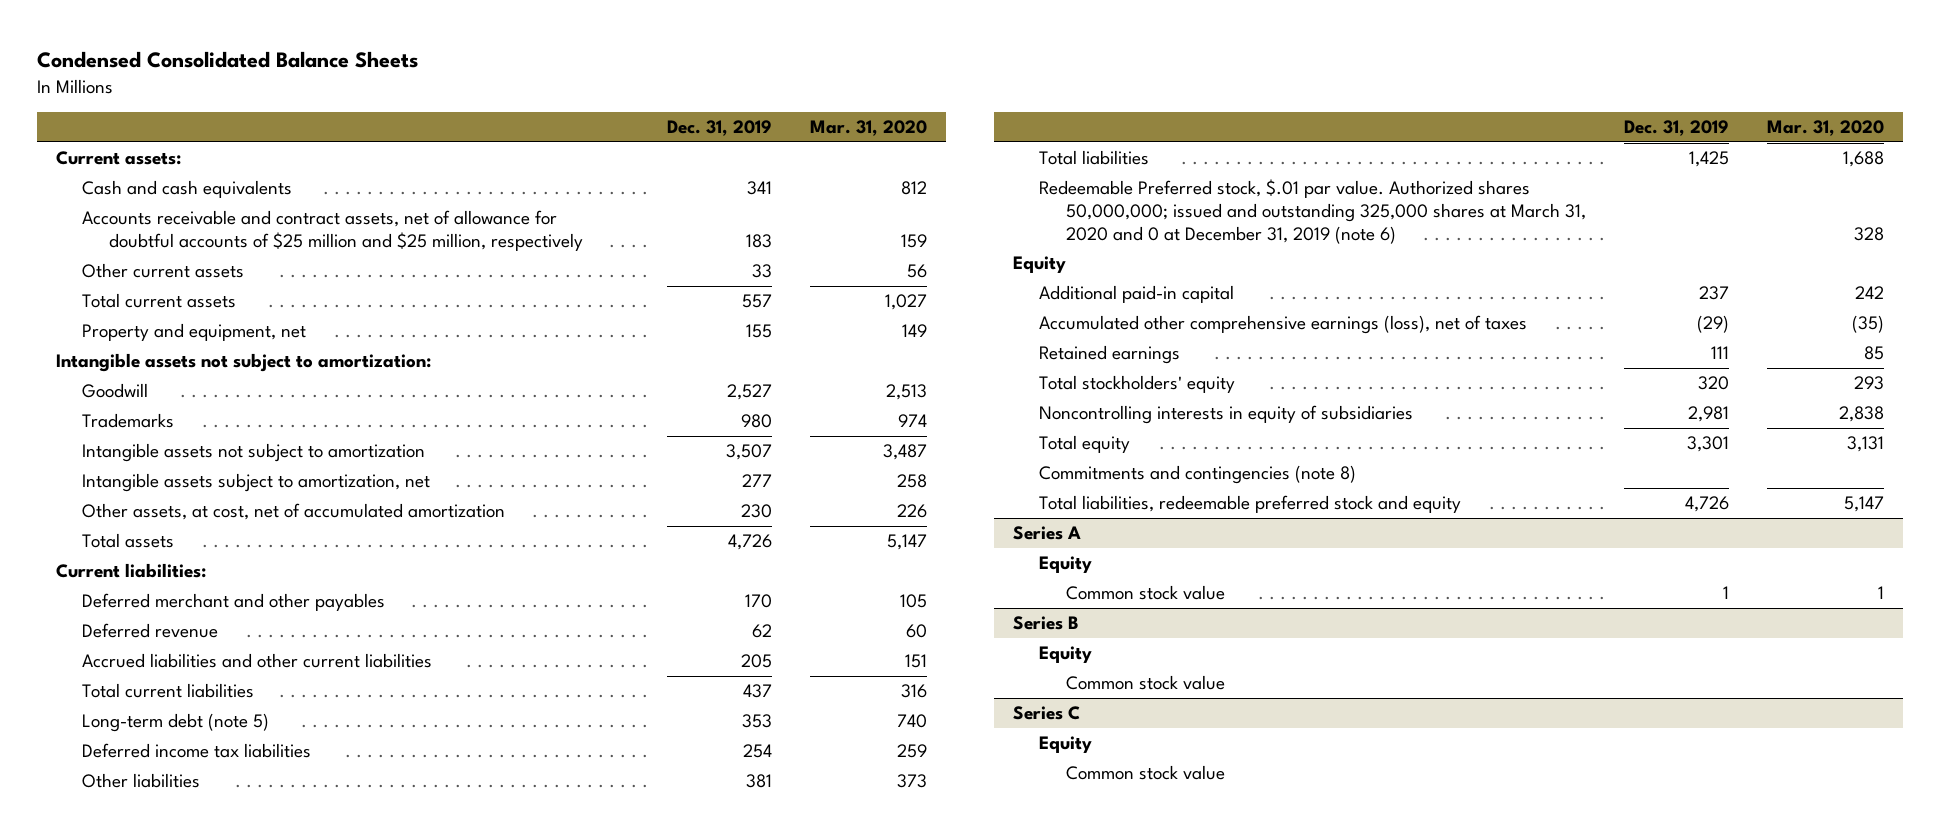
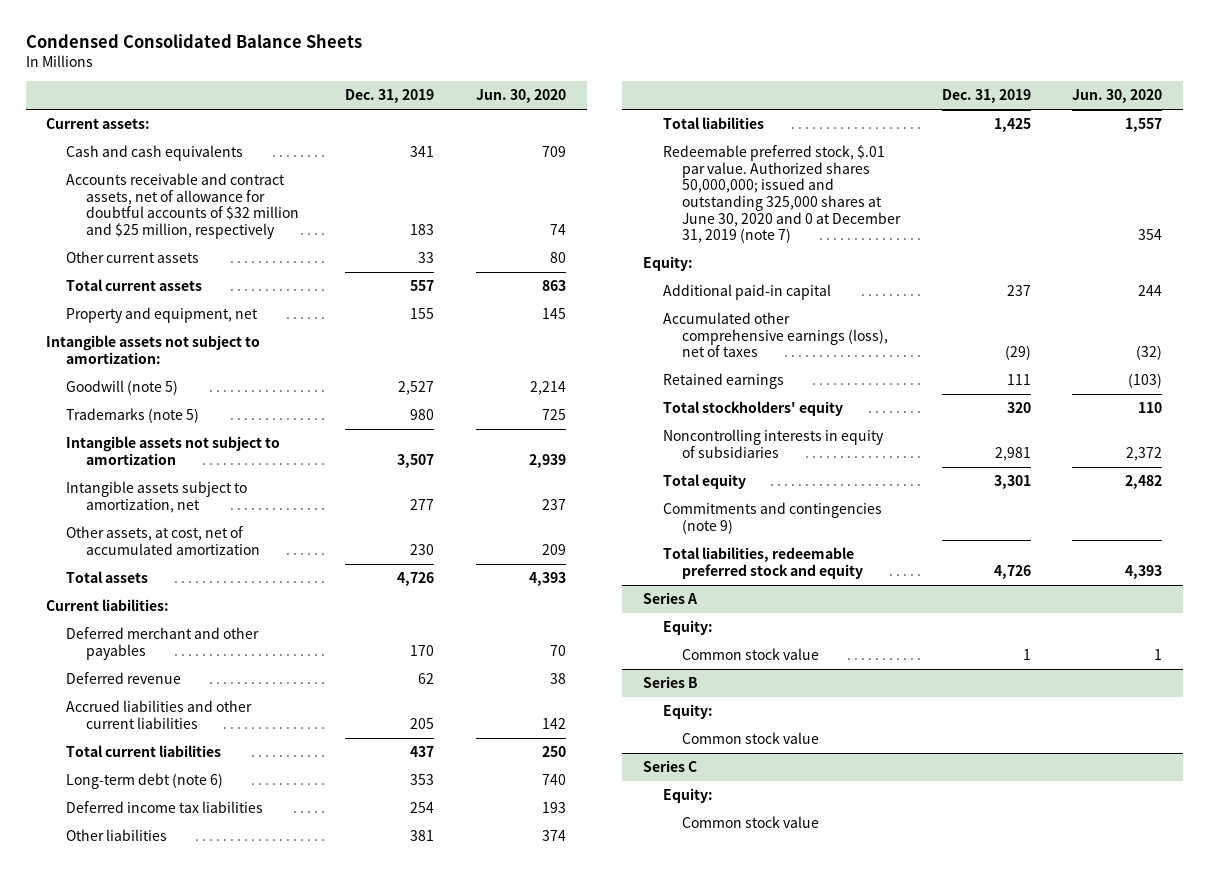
- | Dec. 31, 2019 | Mar. 31, 2020
+ | Dec. 31, 2019 | Jun. 30, 2020
- Accounts receivable and contract assets, net of allowance for doubtful accounts of $25 million and $25 million, respectively | 183 | 159
+ Accounts receivable and contract assets, net of allowance for doubtful accounts of $32 million and $25 million, respectively | 183 | 74
- Goodwill | 2,527 | 2,513
- Trademarks | 980 | 974
+ Goodwill (note 5) | 2,527 | 2,214
+ Trademarks (note 5) | 980 | 725
- Long-term debt (note 5) | 353 | 740
+ Long-term debt (note 6) | 353 | 740
- Redeemable Preferred stock, $.01 par value. Authorized shares 50,000,000; issued and outstanding 325,000 shares at March 31, 2020 and 0 at December 31, 2019 (note 6) | | 328
- Equity
+ Redeemable preferred stock, $.01 par value. Authorized shares 50,000,000; issued and outstanding 325,000 shares at June 30, 2020 and 0 at December 31, 2019 (note 7) | | 354
+ Equity:
- Commitments and contingencies (note 8)
+ Commitments and contingencies (note 9)
@ Series A
- Equity
+ Equity:
@ Series B
- Equity
+ Equity:
@ Series C
- Equity
+ Equity:

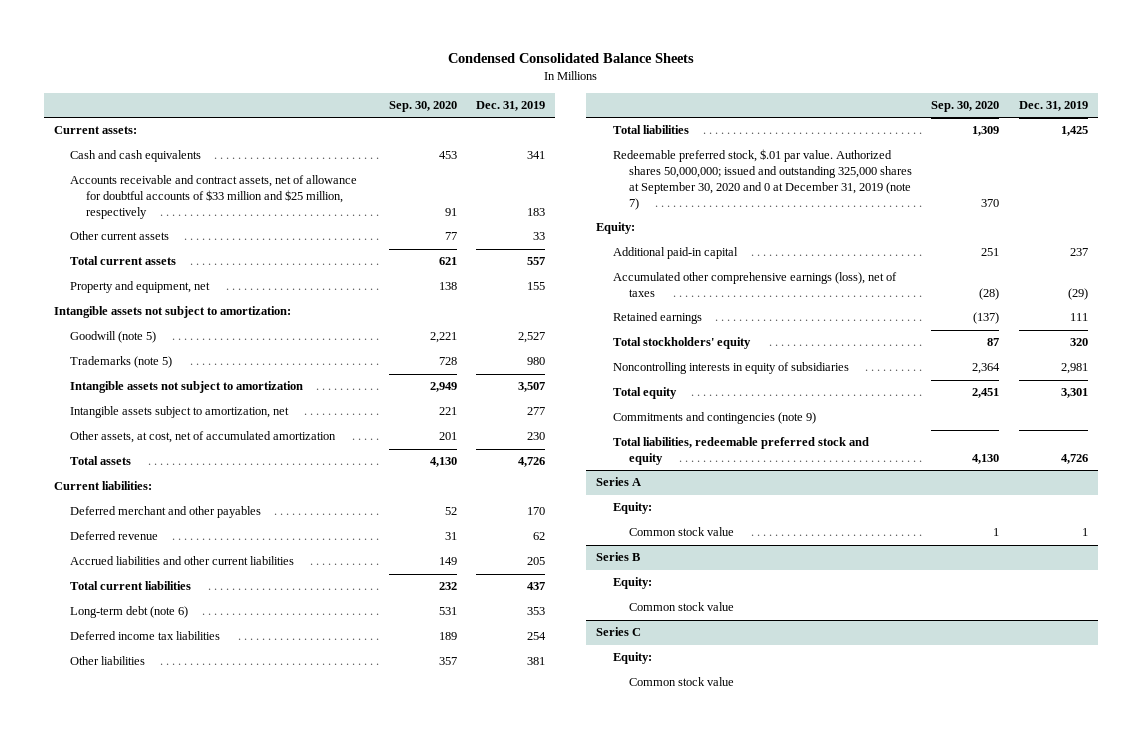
- | Dec. 31, 2019 | Jun. 30, 2020
+ | Sep. 30, 2020 | Dec. 31, 2019
- Accounts receivable and contract assets, net of allowance for doubtful accounts of $32 million and $25 million, respectively | 183 | 74
+ Accounts receivable and contract assets, net of allowance for doubtful accounts of $33 million and $25 million, respectively | 91 | 183
- Redeemable preferred stock, $.01 par value. Authorized shares 50,000,000; issued and outstanding 325,000 shares at June 30, 2020 and 0 at December 31, 2019 (note 7) | | 354
+ Redeemable preferred stock, $.01 par value. Authorized shares 50,000,000; issued and outstanding 325,000 shares at September 30, 2020 and 0 at December 31, 2019 (note 7) | 370 |

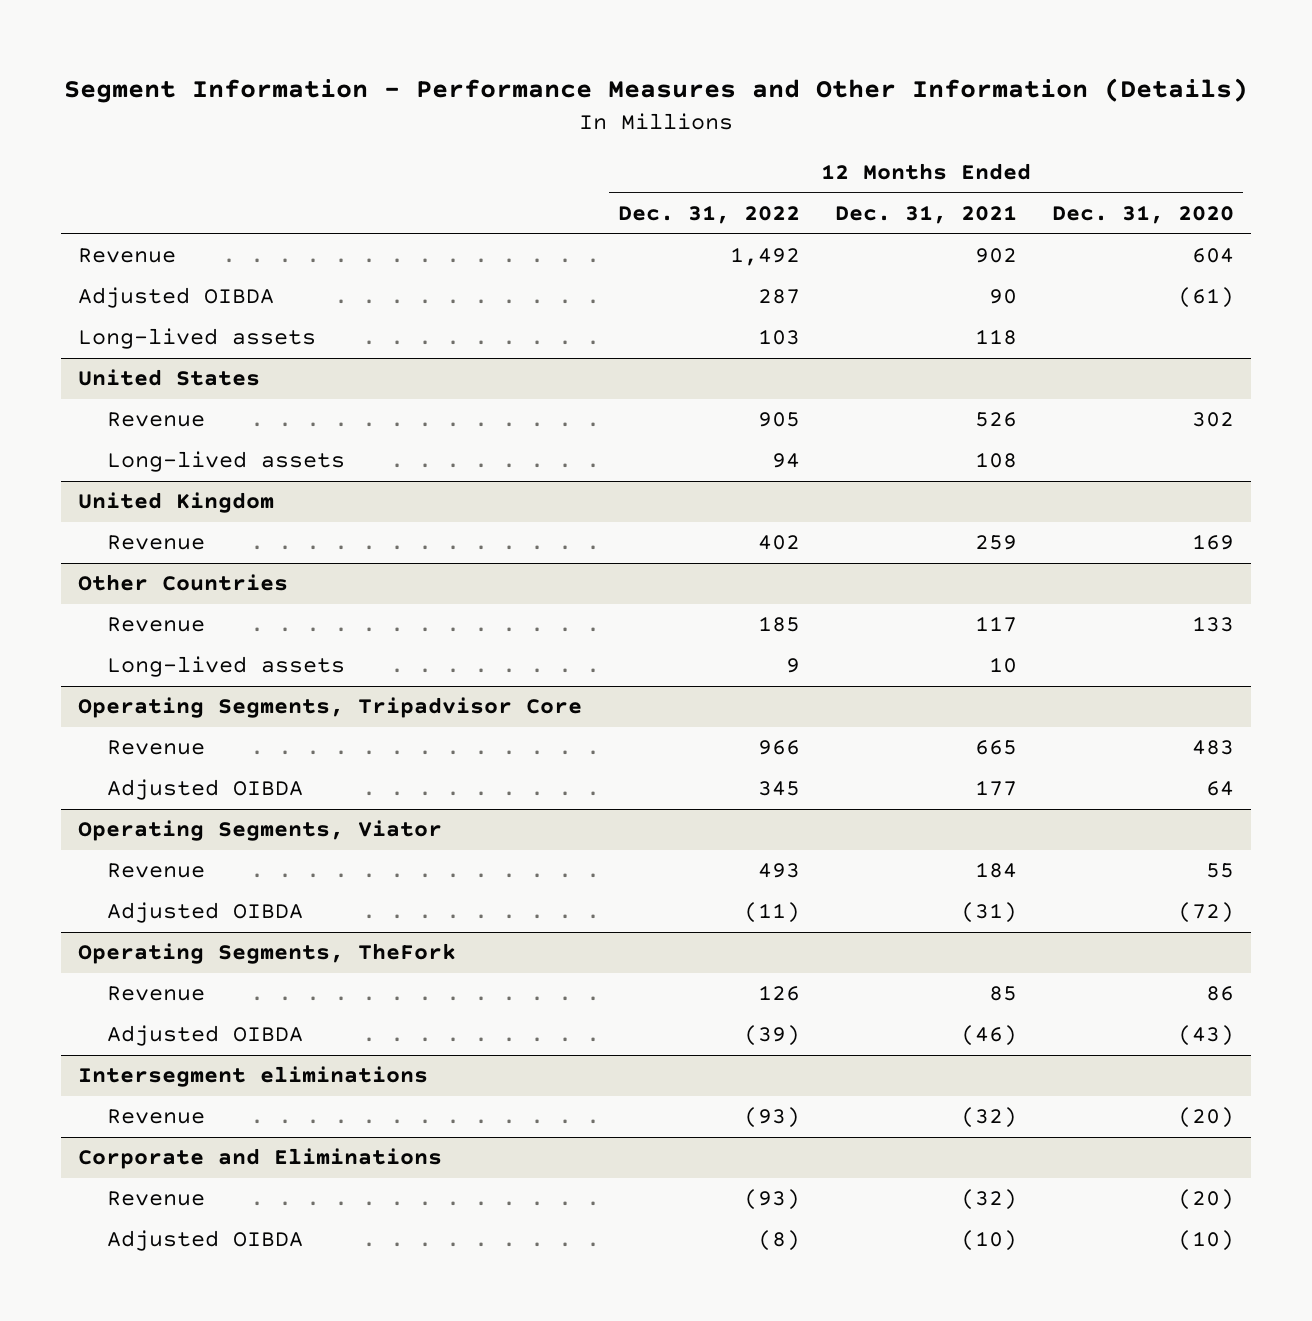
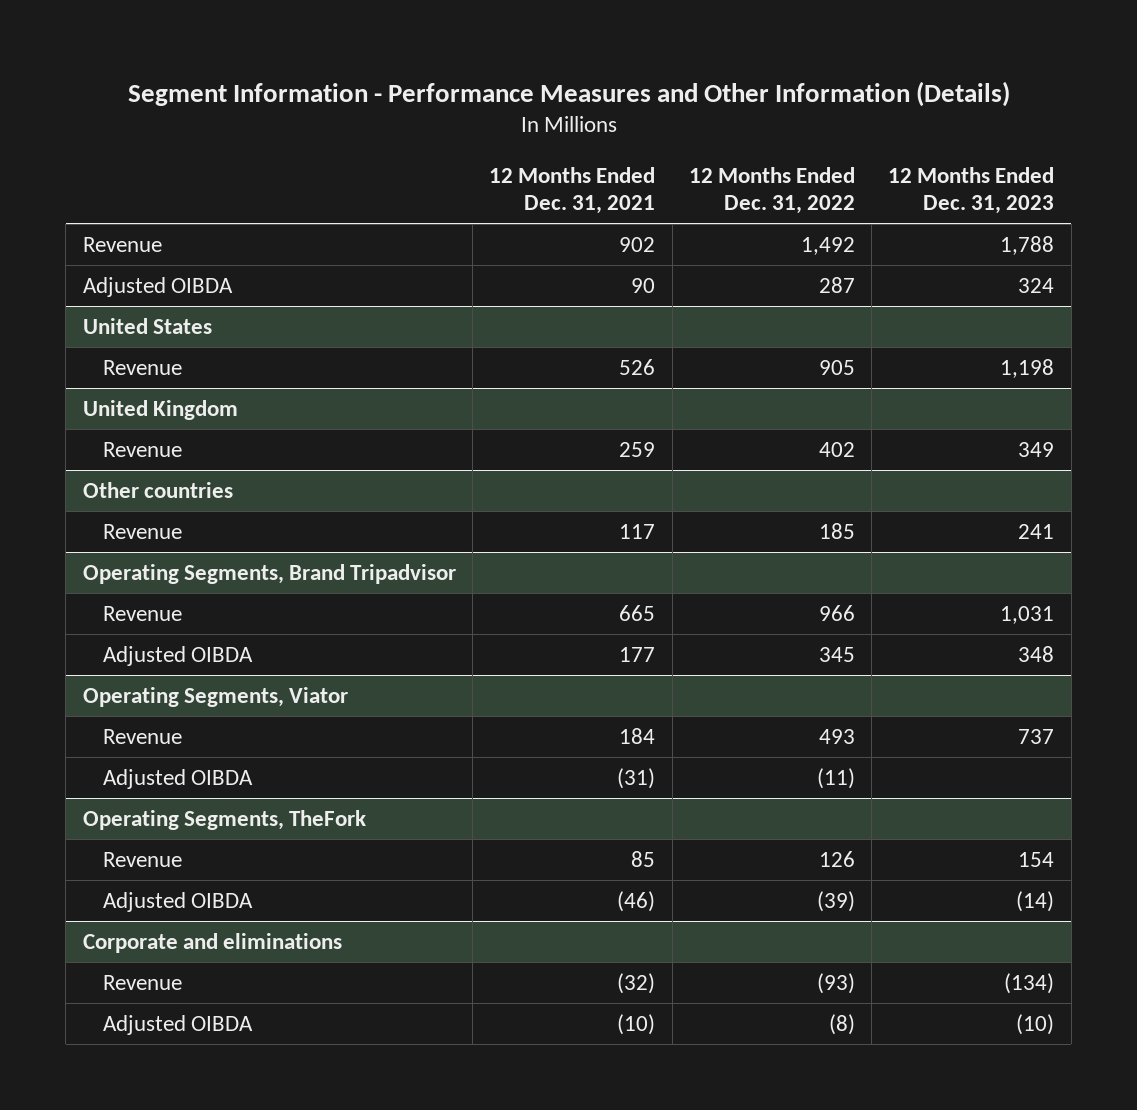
- | 12 Months Ended Dec. 31, 2022 | 12 Months Ended Dec. 31, 2021 | 12 Months Ended Dec. 31, 2020
+ | 12 Months Ended Dec. 31, 2021 | 12 Months Ended Dec. 31, 2022 | 12 Months Ended Dec. 31, 2023
- Long-lived assets | 103 | 118 |
@ United States
- Long-lived assets | 94 | 108 |
- Other Countries
+ Other countries
- Long-lived assets | 9 | 10 |
- Operating Segments, Tripadvisor Core
+ Operating Segments, Brand Tripadvisor
- Intersegment eliminations
- Revenue | (93) | (32) | (20)
- Corporate and Eliminations
+ Corporate and eliminations

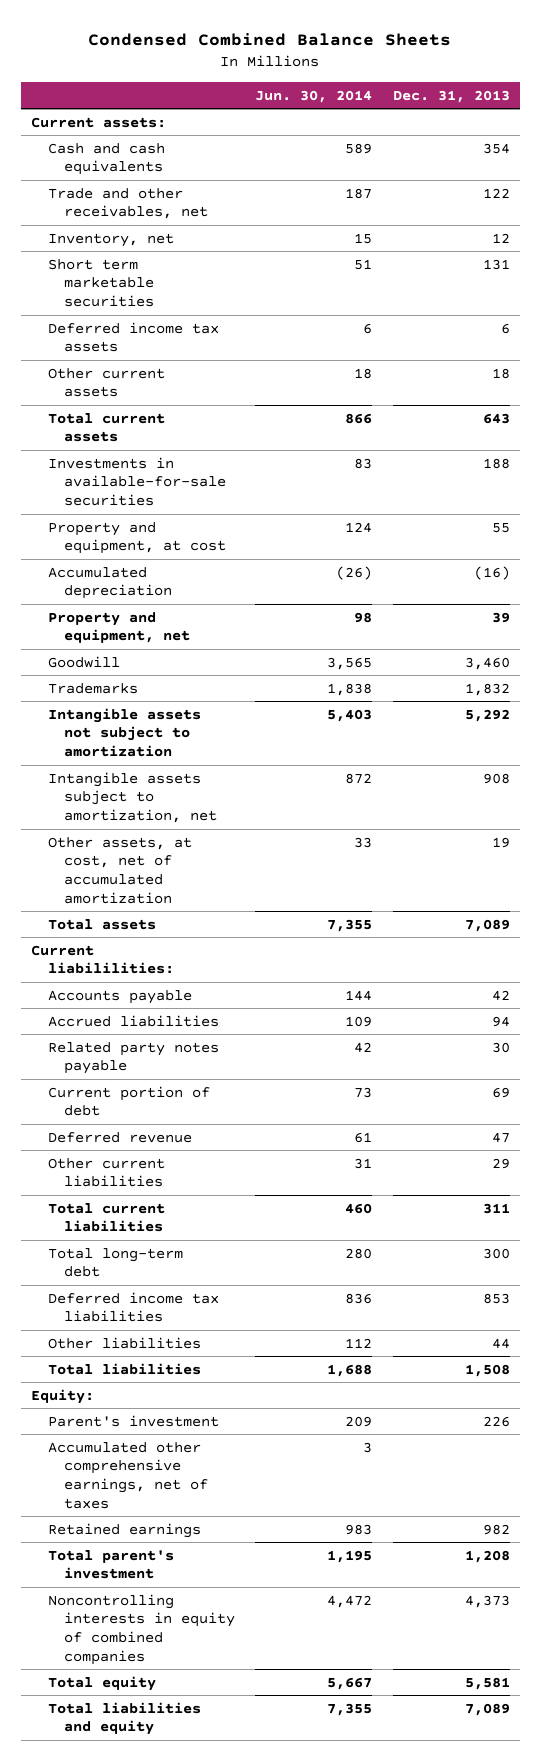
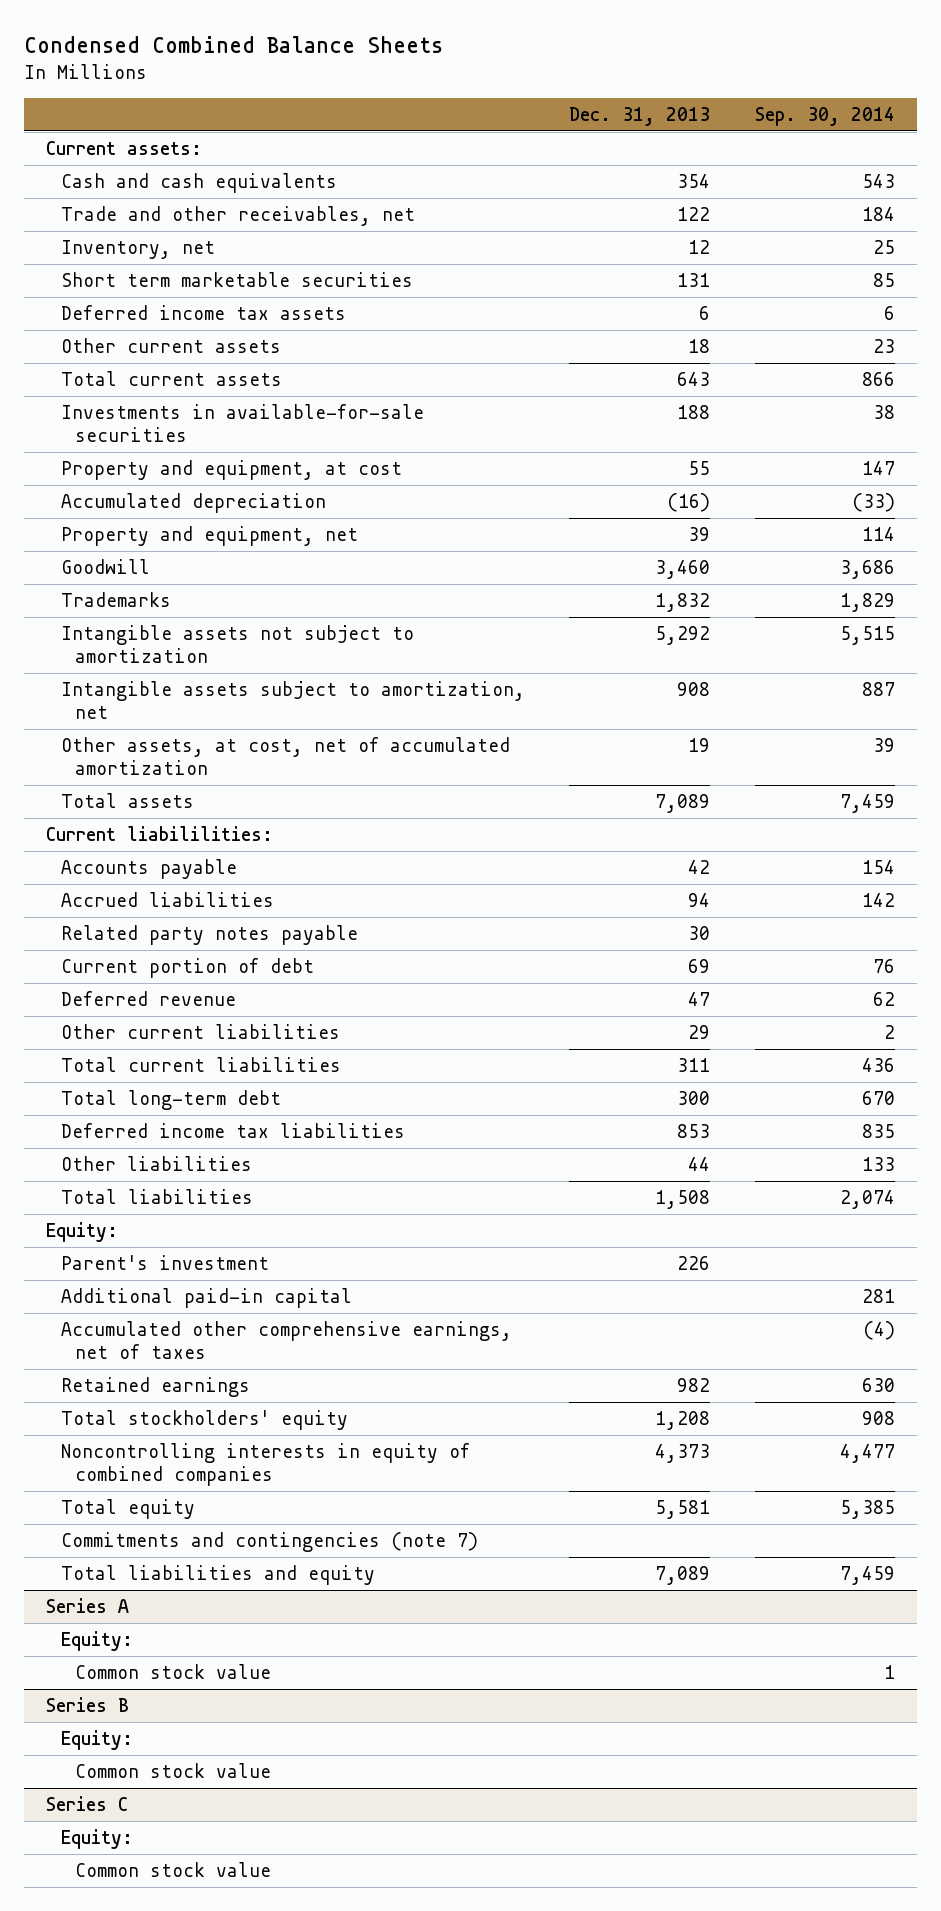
- | Jun. 30, 2014 | Dec. 31, 2013
+ | Dec. 31, 2013 | Sep. 30, 2014
+ Additional paid-in capital | | 281
- Total parent's investment | 1,195 | 1,208
+ Total stockholders' equity | 1,208 | 908
+ Commitments and contingencies (note 7)
+ Series A
+ Equity:
+ Common stock value | | 1
+ Series B
+ Equity:
+ Common stock value
+ Series C
+ Equity:
+ Common stock value

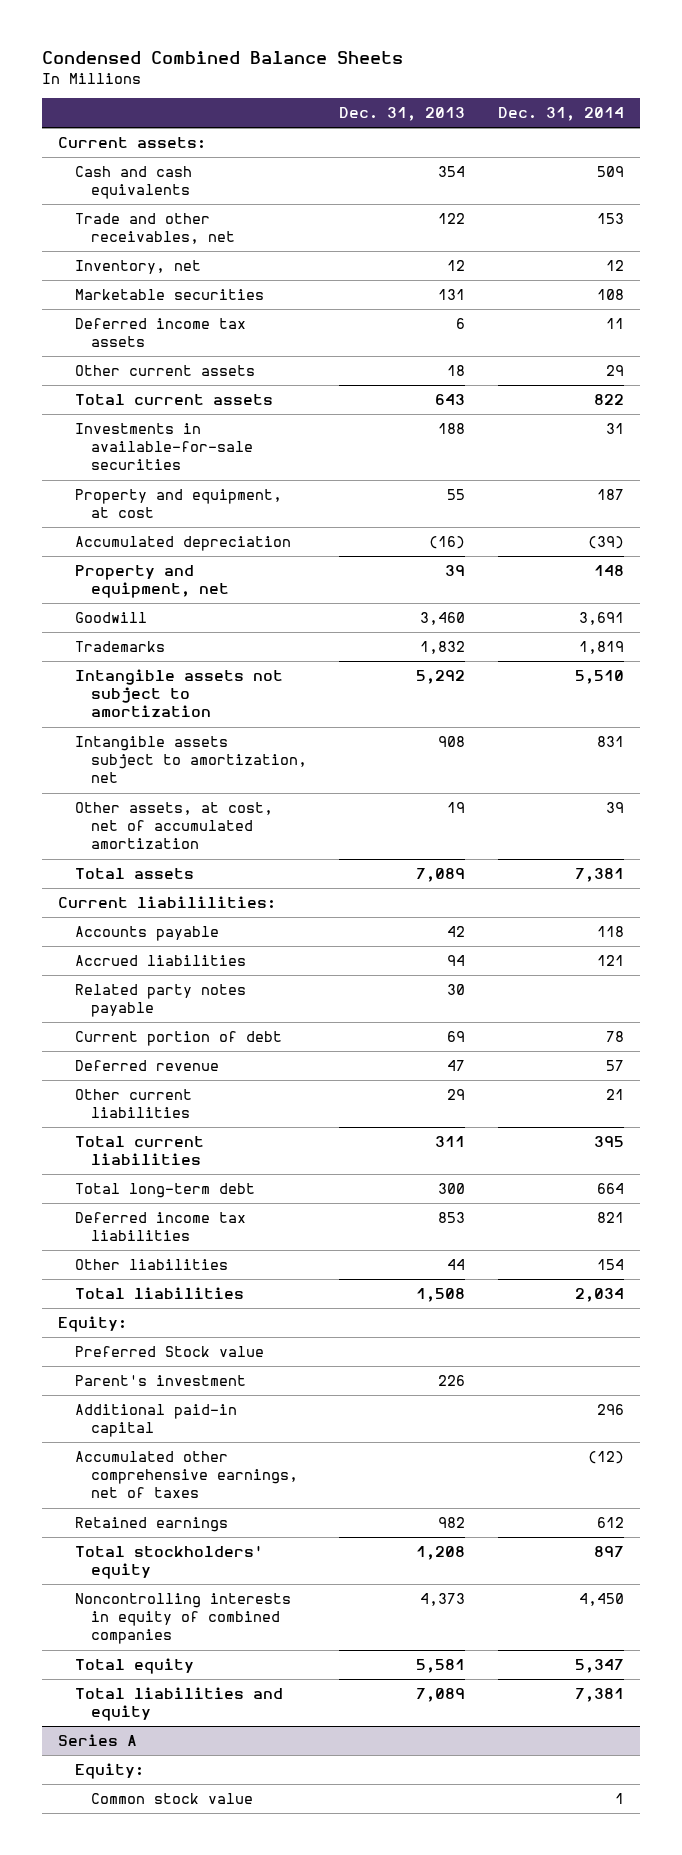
- | Dec. 31, 2013 | Sep. 30, 2014
+ | Dec. 31, 2013 | Dec. 31, 2014
- Short term marketable securities | 131 | 85
+ Marketable securities | 131 | 108
+ Preferred Stock value
- Commitments and contingencies (note 7)
- Series B
- Equity:
- Common stock value
- Series C
- Equity:
- Common stock value

